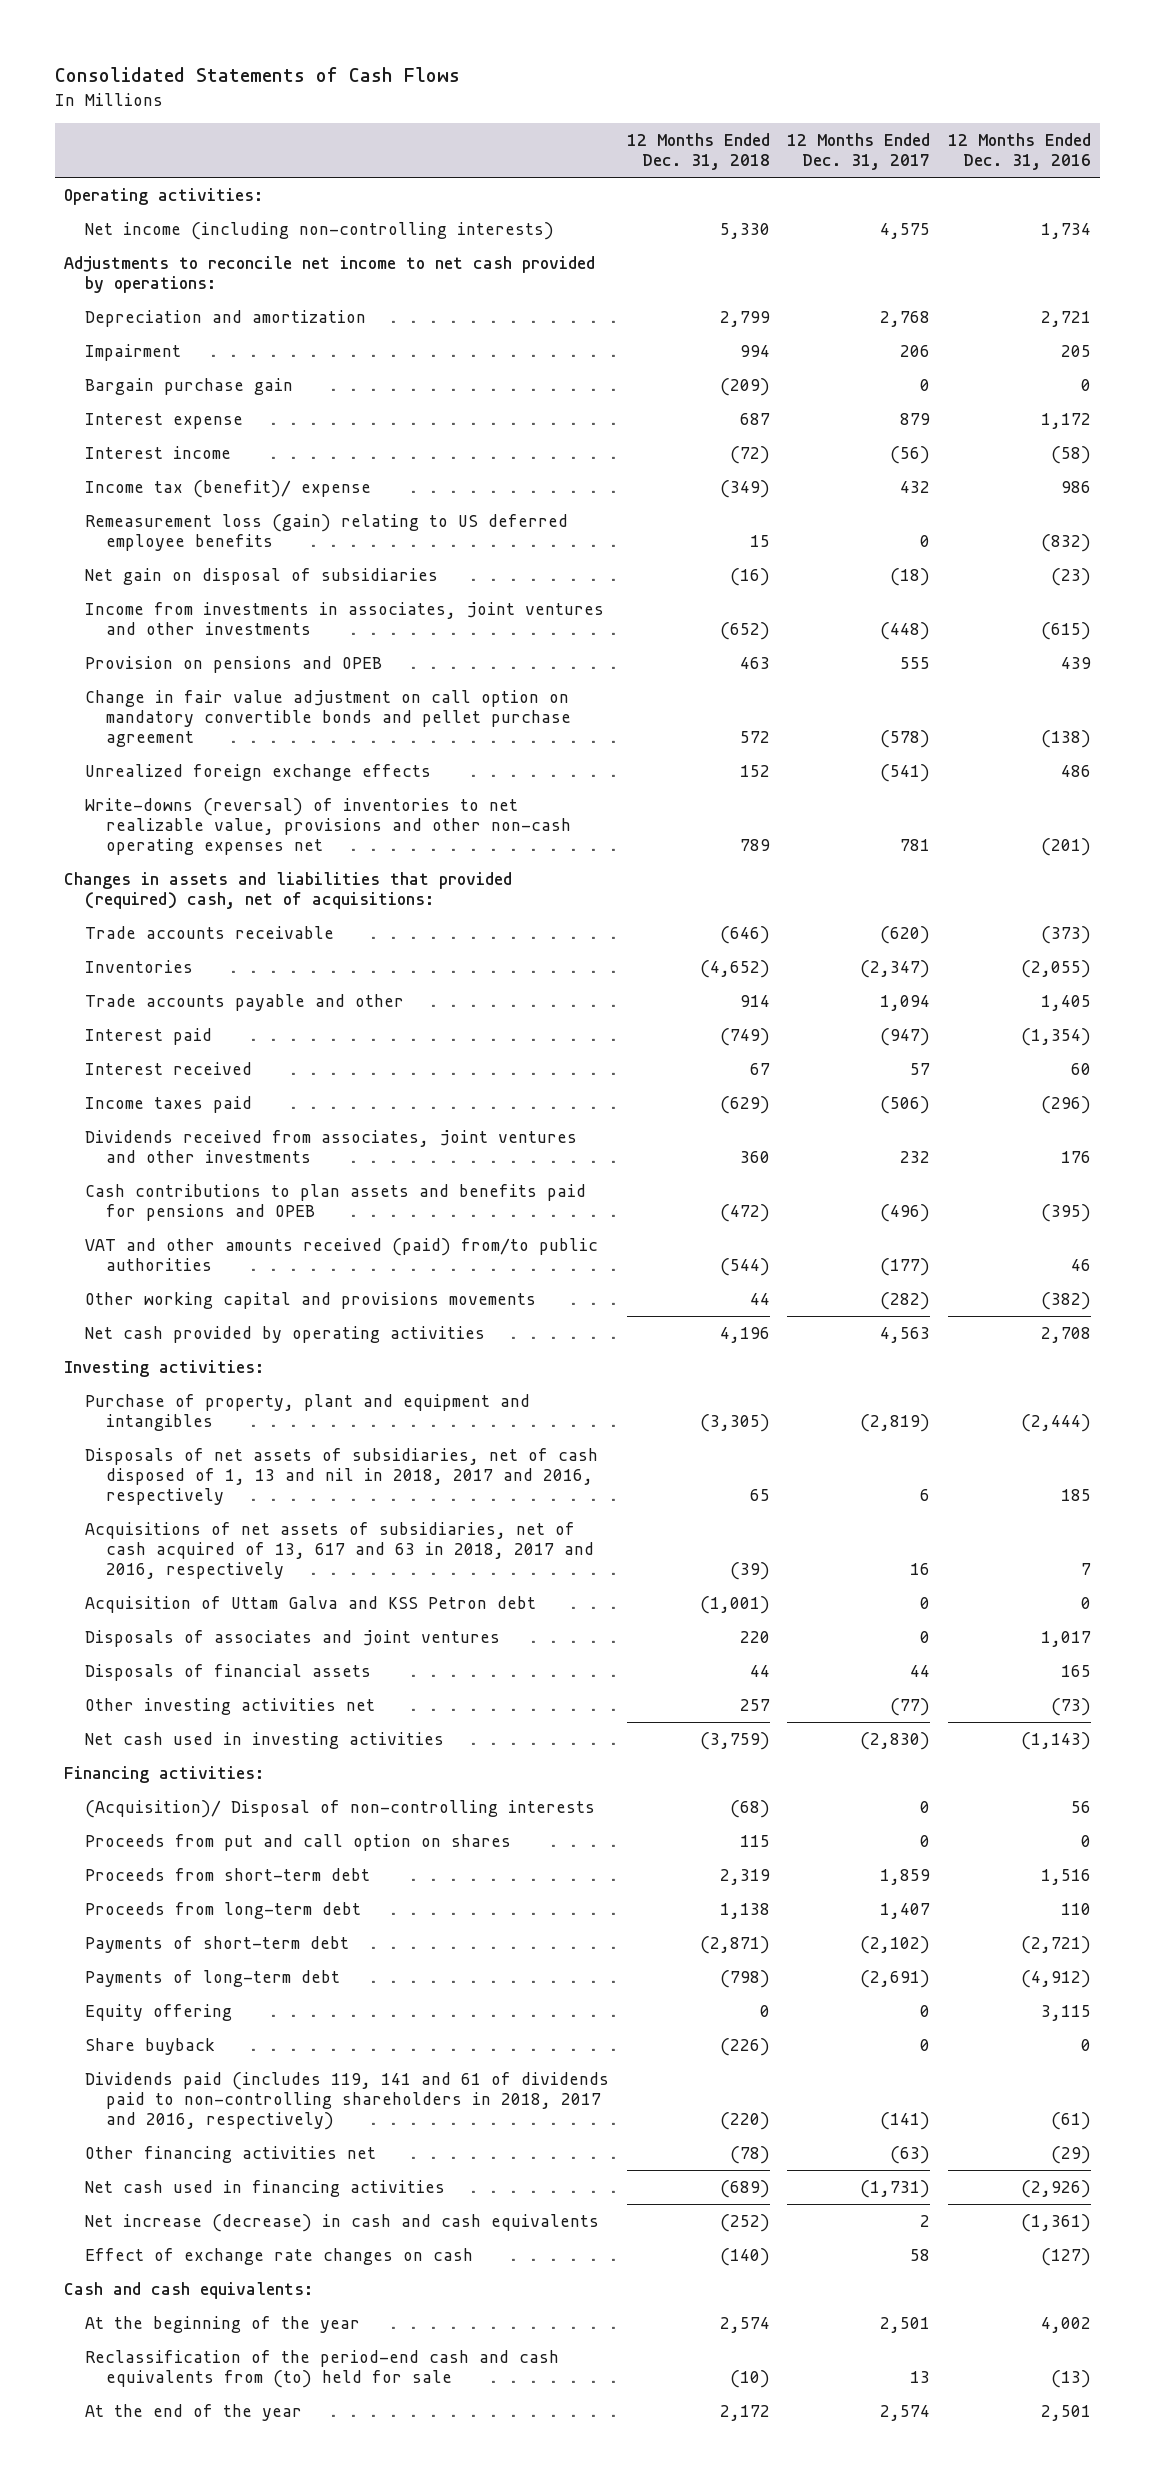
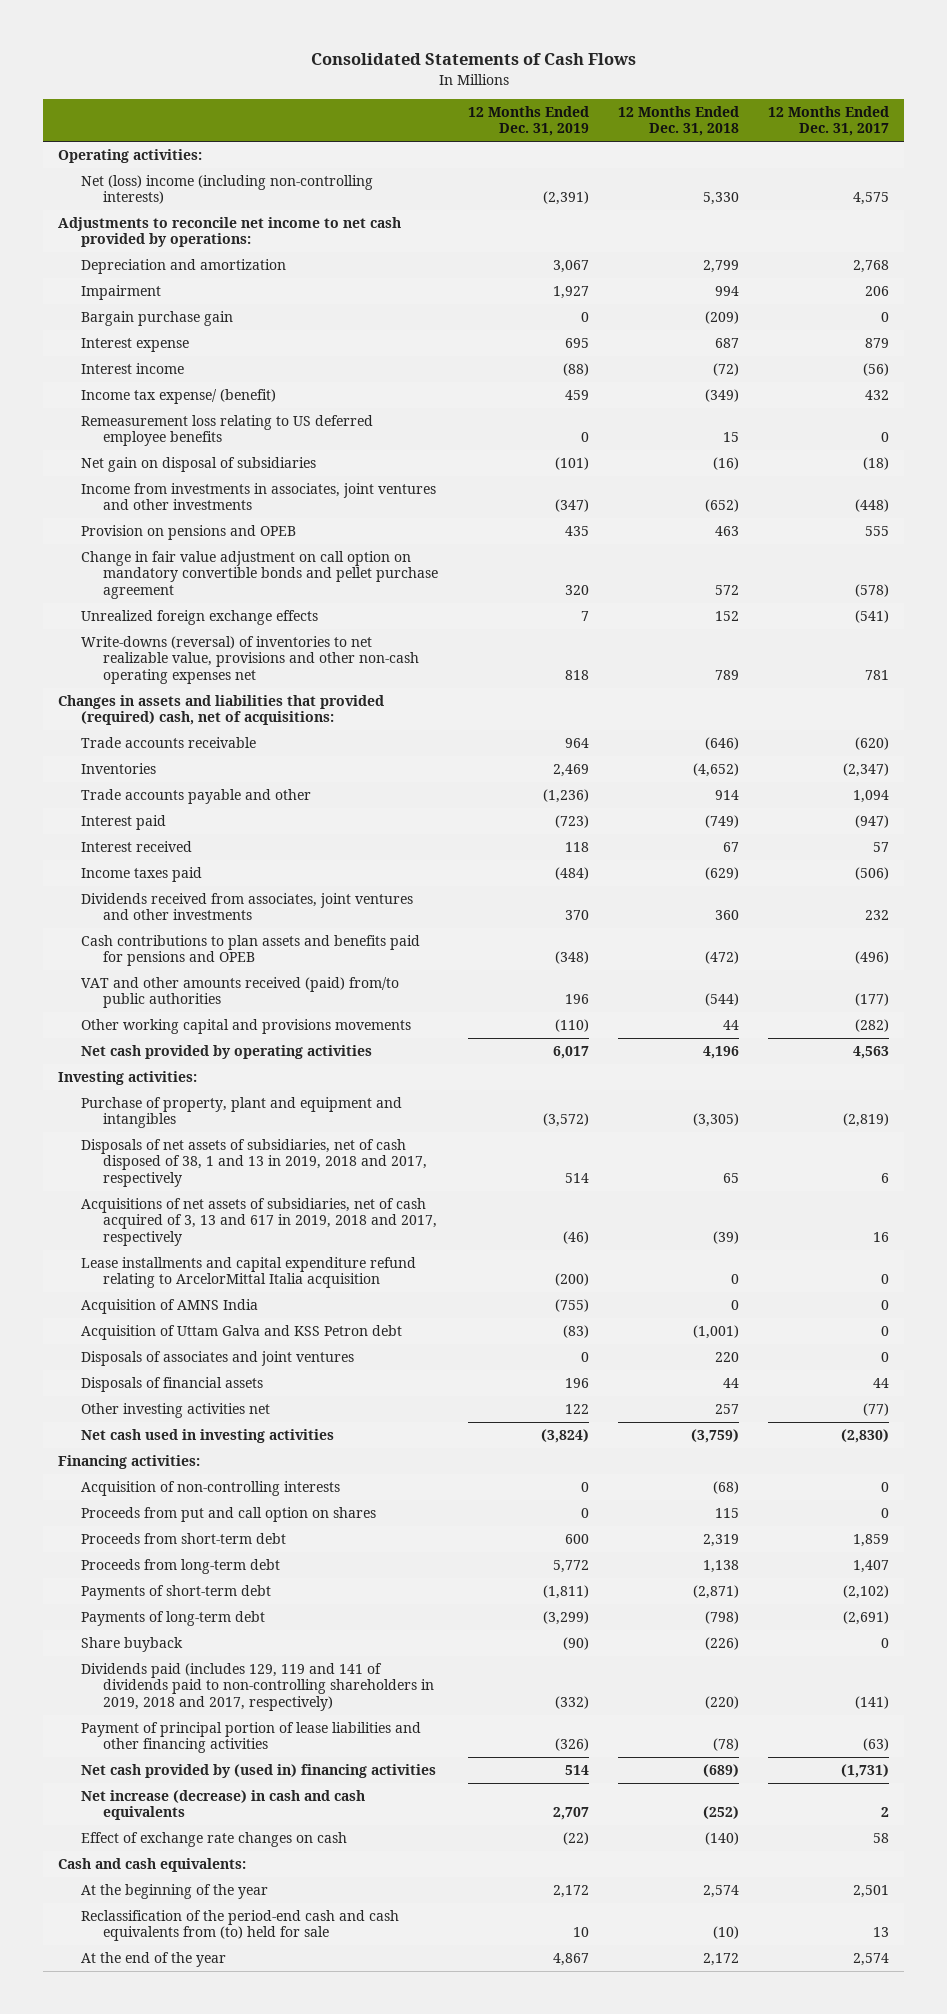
- | 12 Months Ended Dec. 31, 2018 | 12 Months Ended Dec. 31, 2017 | 12 Months Ended Dec. 31, 2016
+ | 12 Months Ended Dec. 31, 2019 | 12 Months Ended Dec. 31, 2018 | 12 Months Ended Dec. 31, 2017
- Net income (including non-controlling interests) | 5,330 | 4,575 | 1,734
+ Net (loss) income (including non-controlling interests) | (2,391) | 5,330 | 4,575
- Income tax (benefit)/ expense | (349) | 432 | 986
- Remeasurement loss (gain) relating to US deferred employee benefits | 15 | 0 | (832)
+ Income tax expense/ (benefit) | 459 | (349) | 432
+ Remeasurement loss relating to US deferred employee benefits | 0 | 15 | 0
- Disposals of net assets of subsidiaries, net of cash disposed of 1, 13 and nil in 2018, 2017 and 2016, respectively | 65 | 6 | 185
- Acquisitions of net assets of subsidiaries, net of cash acquired of 13, 617 and 63 in 2018, 2017 and 2016, respectively | (39) | 16 | 7
+ Disposals of net assets of subsidiaries, net of cash disposed of 38, 1 and 13 in 2019, 2018 and 2017, respectively | 514 | 65 | 6
+ Acquisitions of net assets of subsidiaries, net of cash acquired of 3, 13 and 617 in 2019, 2018 and 2017, respectively | (46) | (39) | 16
+ Lease installments and capital expenditure refund relating to ArcelorMittal Italia acquisition | (200) | 0 | 0
+ Acquisition of AMNS India | (755) | 0 | 0
- (Acquisition)/ Disposal of non-controlling interests | (68) | 0 | 56
+ Acquisition of non-controlling interests | 0 | (68) | 0
- Equity offering | 0 | 0 | 3,115
- Dividends paid (includes 119, 141 and 61 of dividends paid to non-controlling shareholders in 2018, 2017 and 2016, respectively) | (220) | (141) | (61)
- Other financing activities net | (78) | (63) | (29)
- Net cash used in financing activities | (689) | (1,731) | (2,926)
+ Dividends paid (includes 129, 119 and 141 of dividends paid to non-controlling shareholders in 2019, 2018 and 2017, respectively) | (332) | (220) | (141)
+ Payment of principal portion of lease liabilities and other financing activities | (326) | (78) | (63)
+ Net cash provided by (used in) financing activities | 514 | (689) | (1,731)

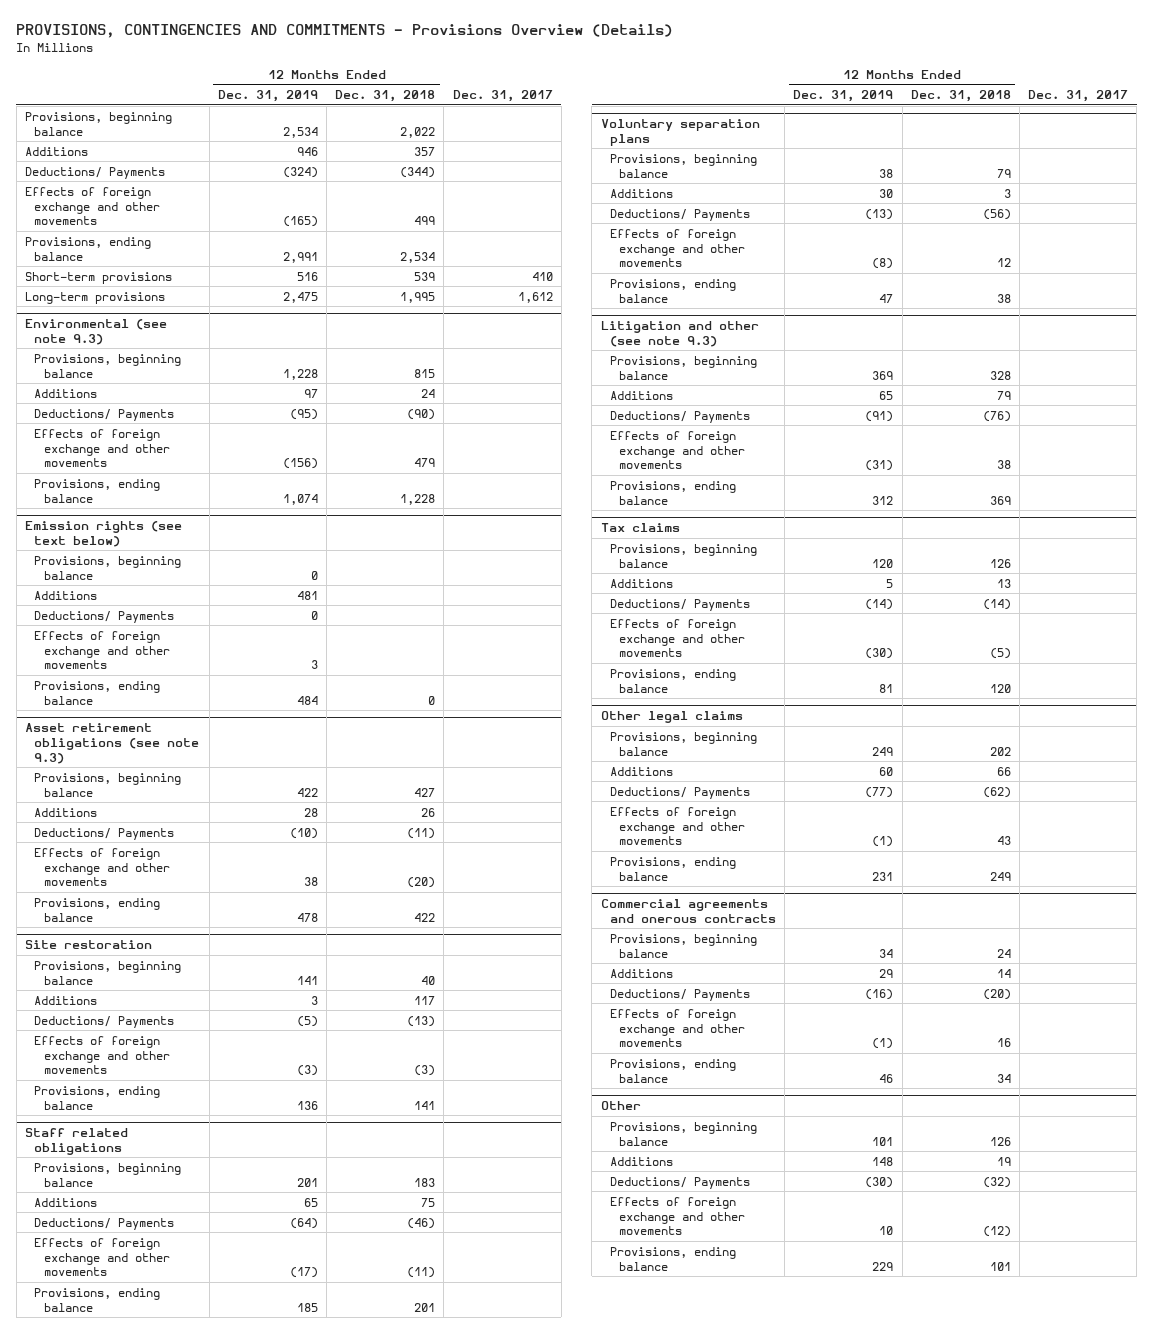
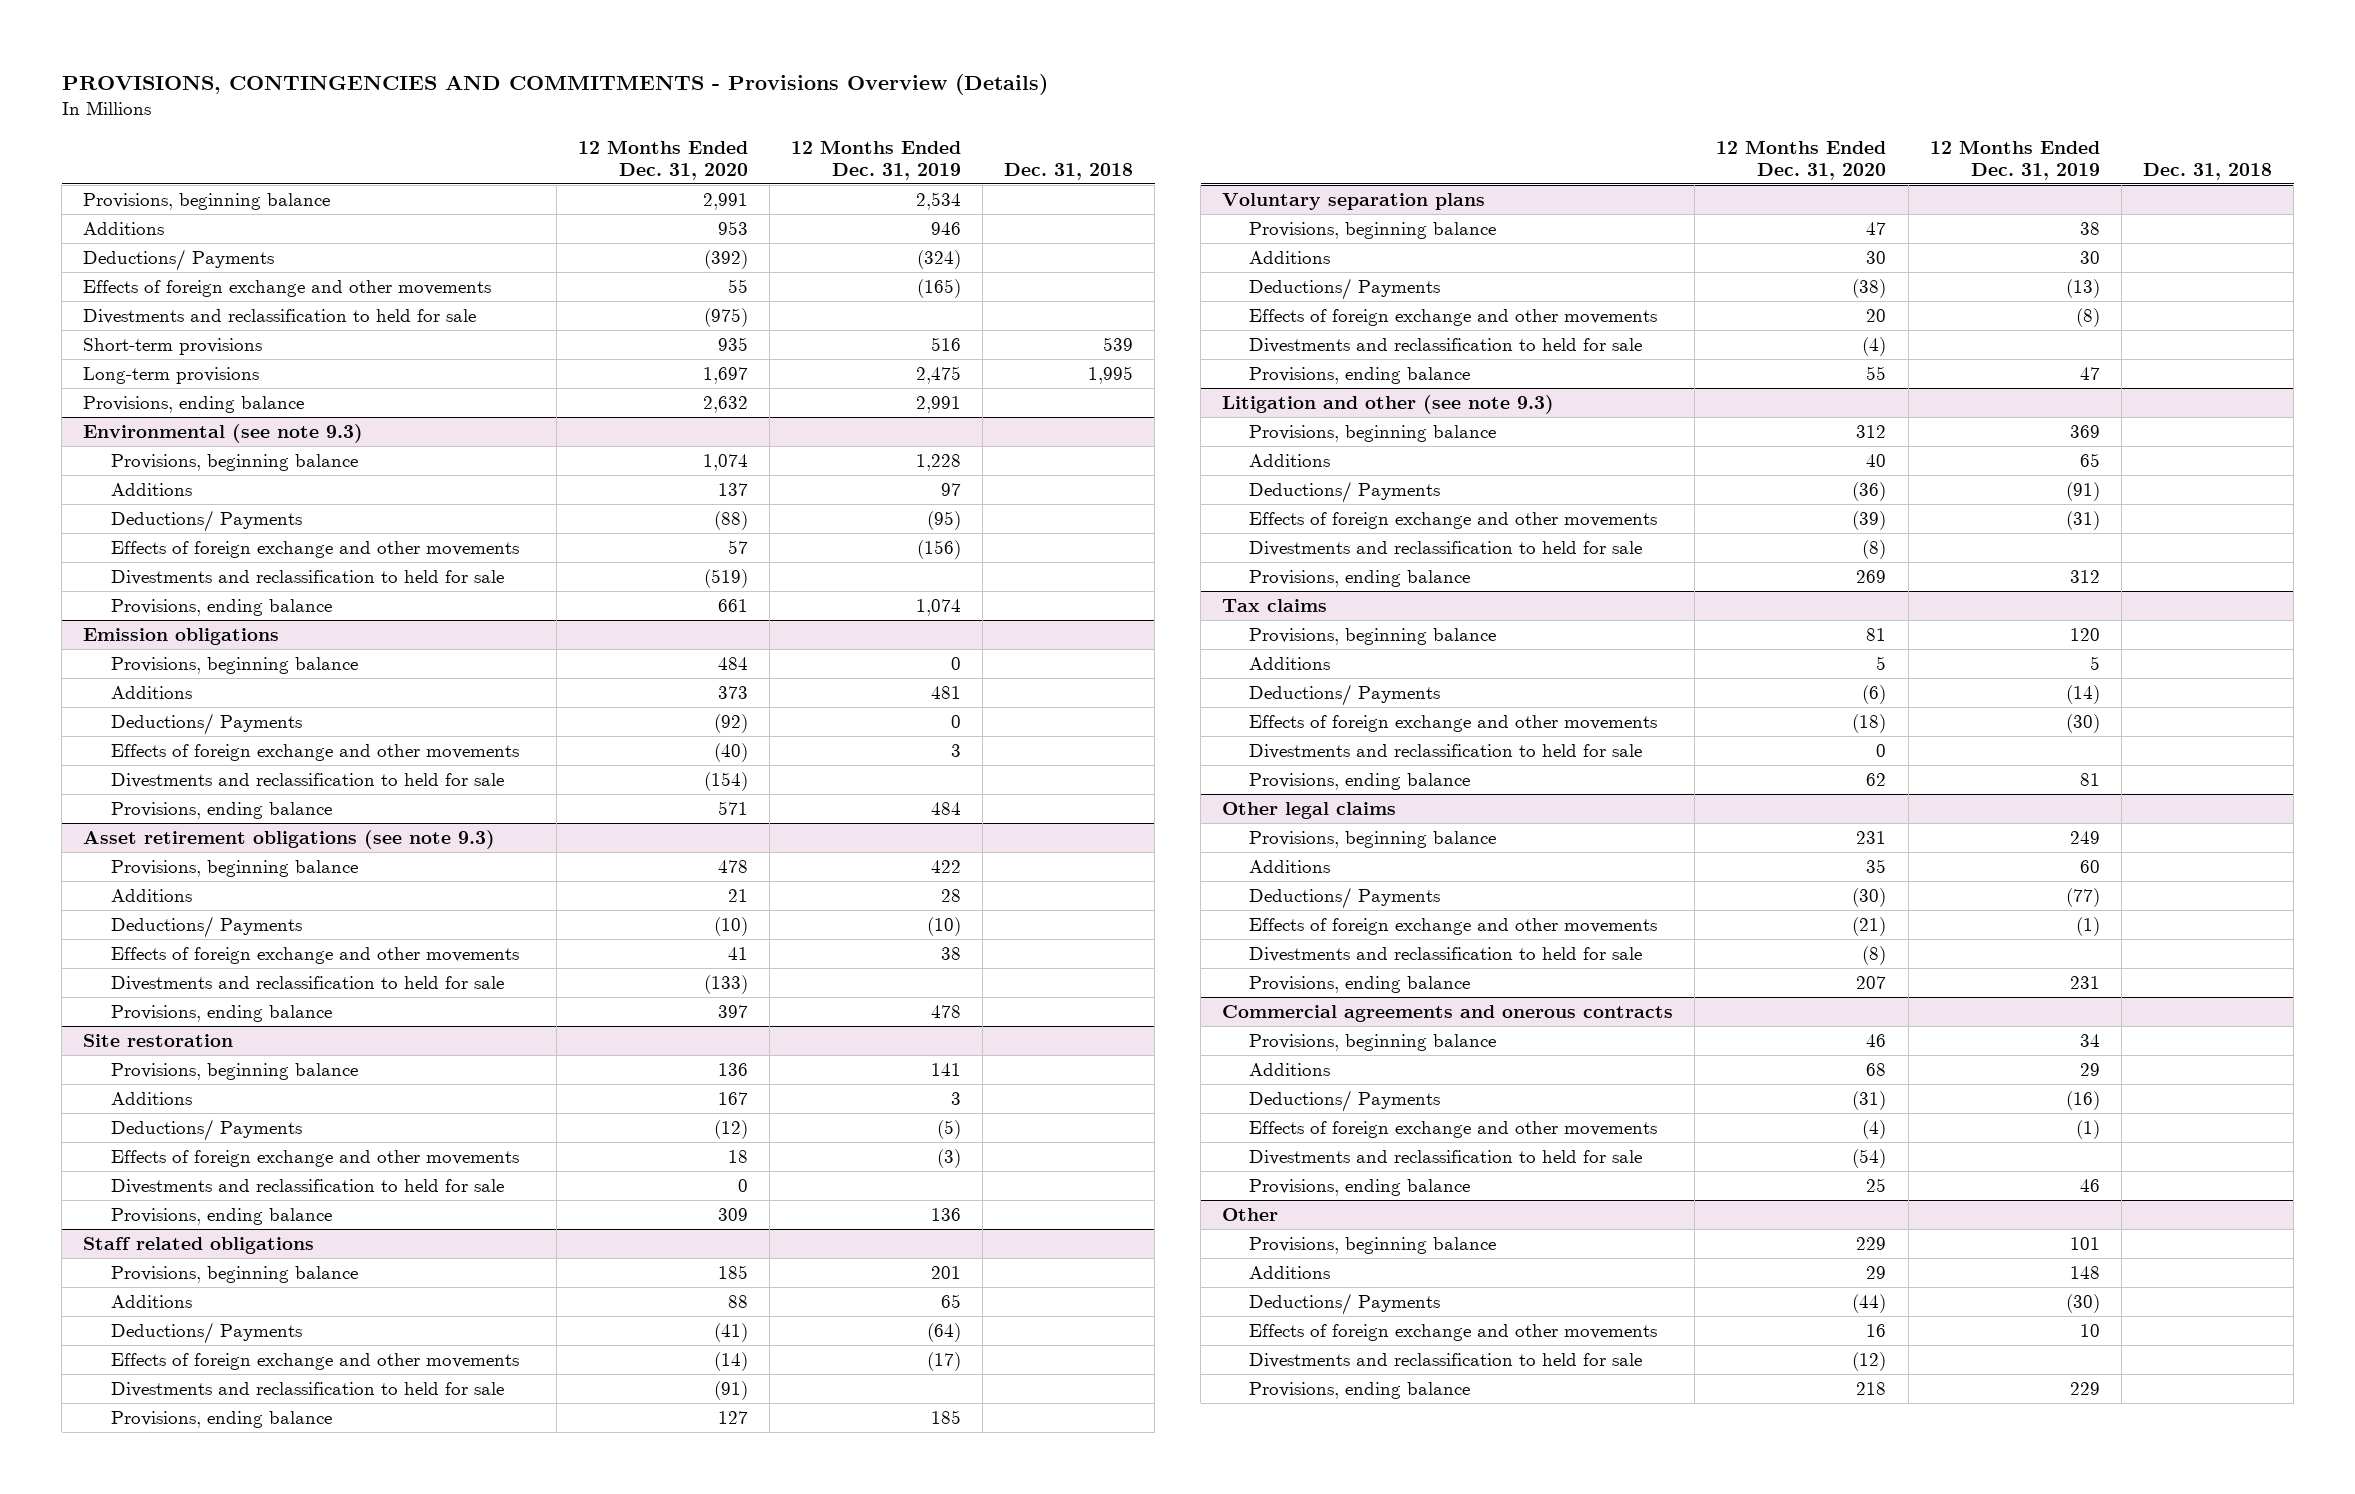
- | 12 Months Ended Dec. 31, 2019 | 12 Months Ended Dec. 31, 2018 | Dec. 31, 2017
+ | 12 Months Ended Dec. 31, 2020 | 12 Months Ended Dec. 31, 2019 | Dec. 31, 2018
+ Divestments and reclassification to held for sale | (975) | |
moved down: Provisions, ending balance | 2,632 | 2,991 |
@ Environmental (see note 9.3)
+ Divestments and reclassification to held for sale | (519) | |
- Emission rights (see text below)
+ Emission obligations
+ Divestments and reclassification to held for sale | (154) | |
@ Asset retirement obligations (see note 9.3)
+ Divestments and reclassification to held for sale | (133) | |
@ Site restoration
+ Divestments and reclassification to held for sale | 0 | |
@ Staff related obligations
+ Divestments and reclassification to held for sale | (91) | |
@ Voluntary separation plans
+ Divestments and reclassification to held for sale | (4) | |
@ Litigation and other (see note 9.3)
+ Divestments and reclassification to held for sale | (8) | |
@ Tax claims
+ Divestments and reclassification to held for sale | 0 | |
@ Other legal claims
+ Divestments and reclassification to held for sale | (8) | |
@ Commercial agreements and onerous contracts
+ Divestments and reclassification to held for sale | (54) | |
@ Other
+ Divestments and reclassification to held for sale | (12) | |

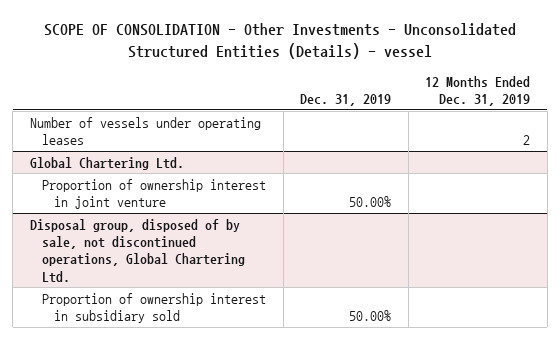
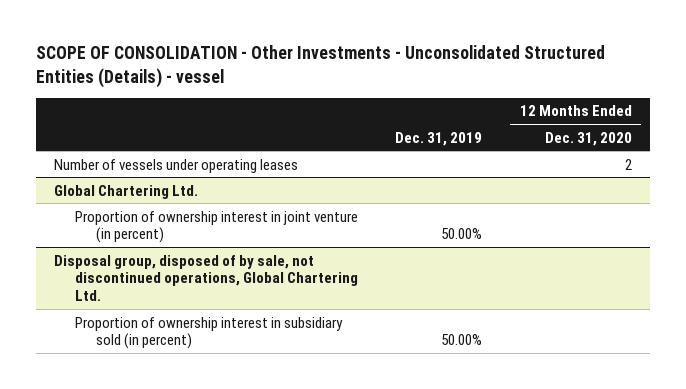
- | Dec. 31, 2019 | 12 Months Ended Dec. 31, 2019
+ | Dec. 31, 2019 | 12 Months Ended Dec. 31, 2020
@ Global Chartering Ltd.
- Proportion of ownership interest in joint venture | 50.00% |
+ Proportion of ownership interest in joint venture (in percent) | 50.00% |
@ Disposal group, disposed of by sale, not discontinued operations, Global Chartering Ltd.
- Proportion of ownership interest in subsidiary sold | 50.00% |
+ Proportion of ownership interest in subsidiary sold (in percent) | 50.00% |

